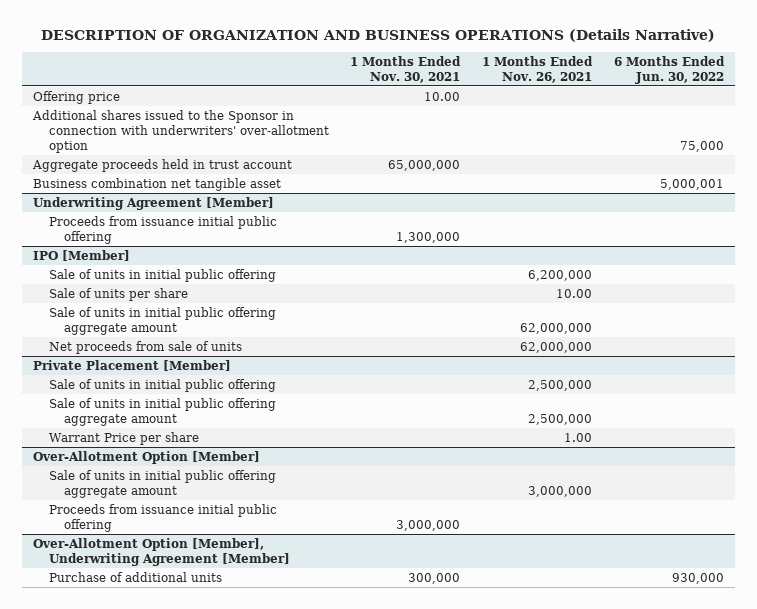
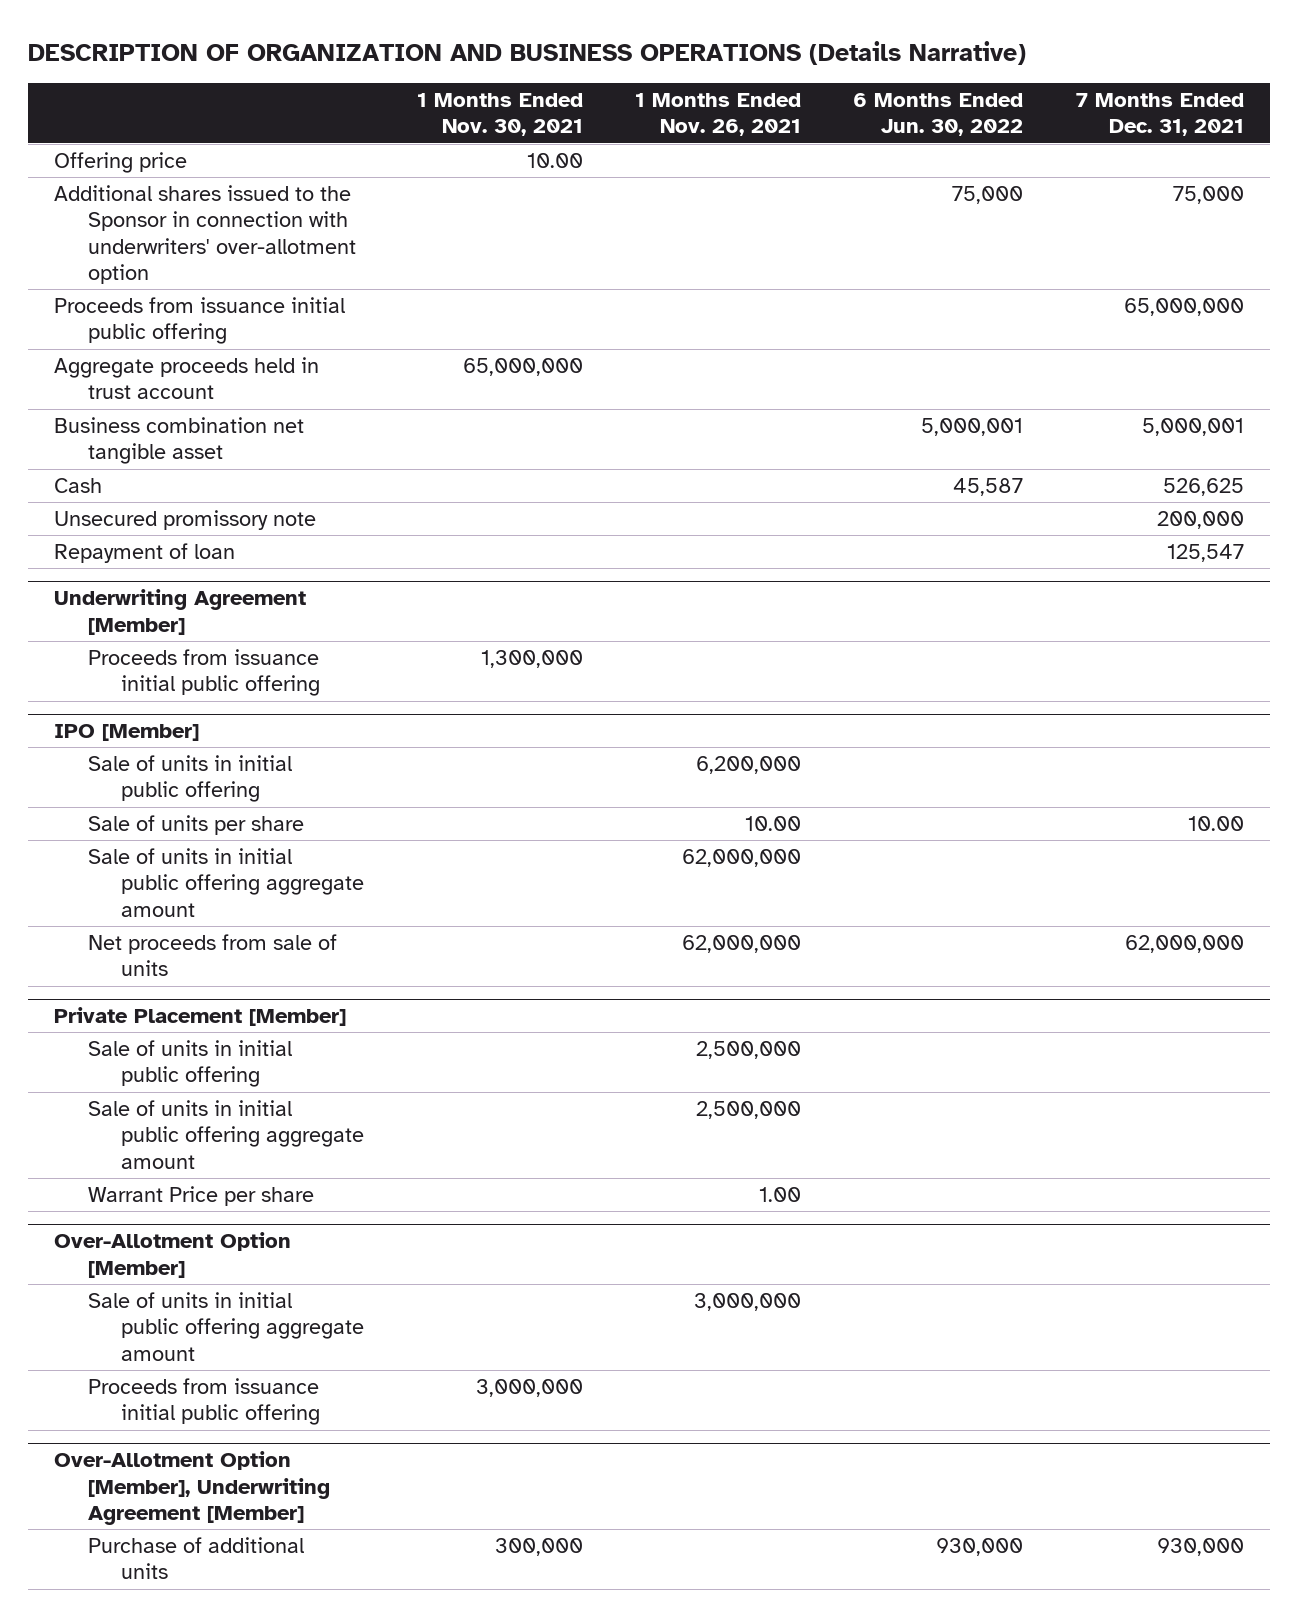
- | 1 Months Ended Nov. 30, 2021 | 1 Months Ended Nov. 26, 2021 | 6 Months Ended Jun. 30, 2022
+ | 1 Months Ended Nov. 30, 2021 | 1 Months Ended Nov. 26, 2021 | 6 Months Ended Jun. 30, 2022 | 7 Months Ended Dec. 31, 2021
+ Proceeds from issuance initial public offering | | | | 65,000,000
+ Cash | | | 45,587 | 526,625
+ Unsecured promissory note | | | | 200,000
+ Repayment of loan | | | | 125,547

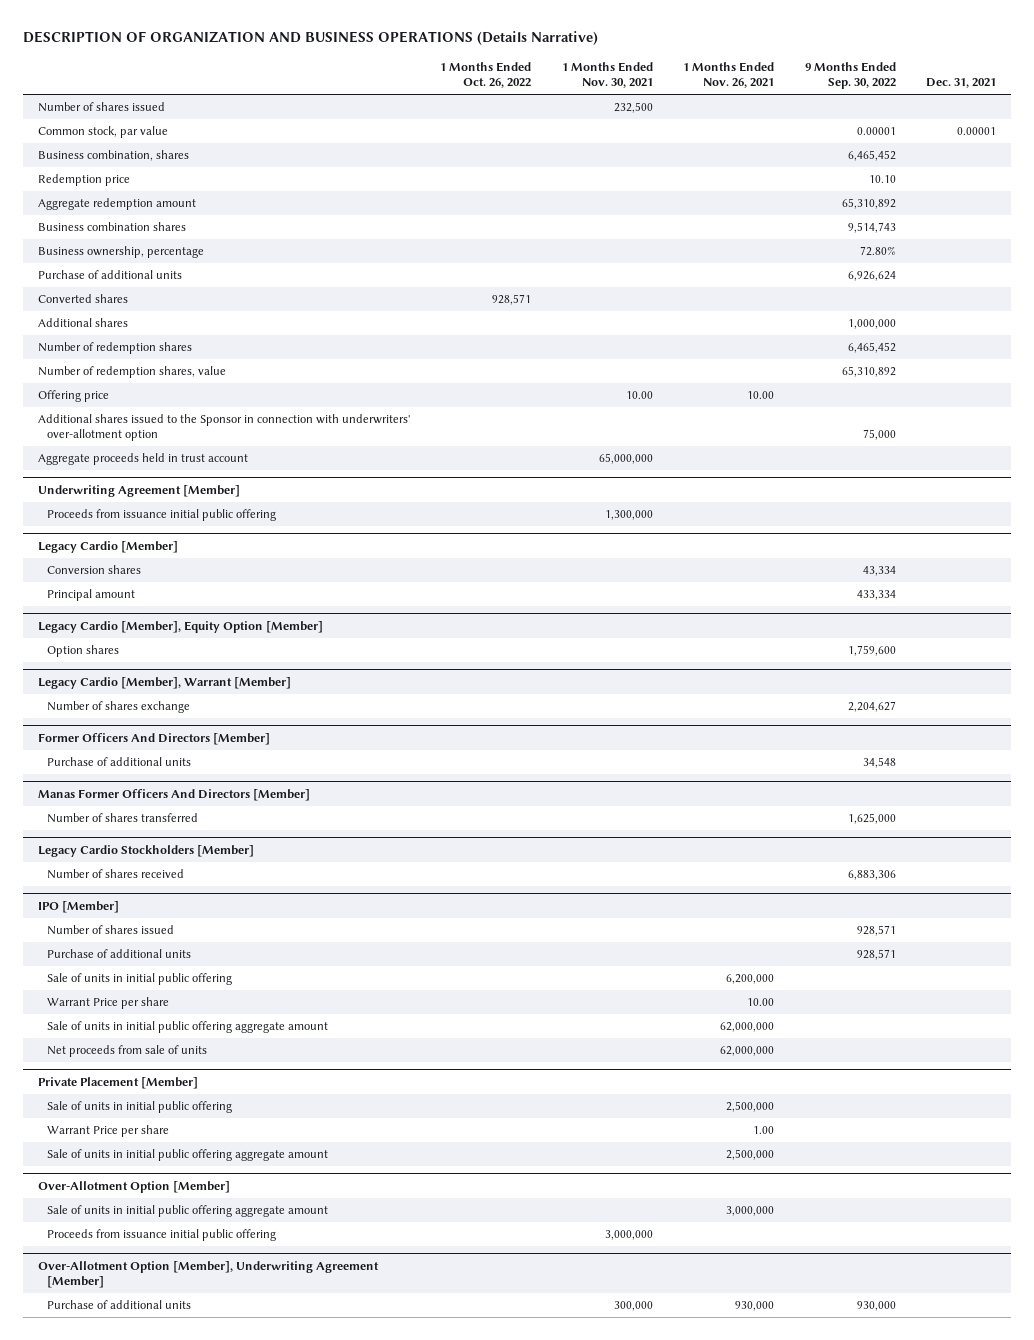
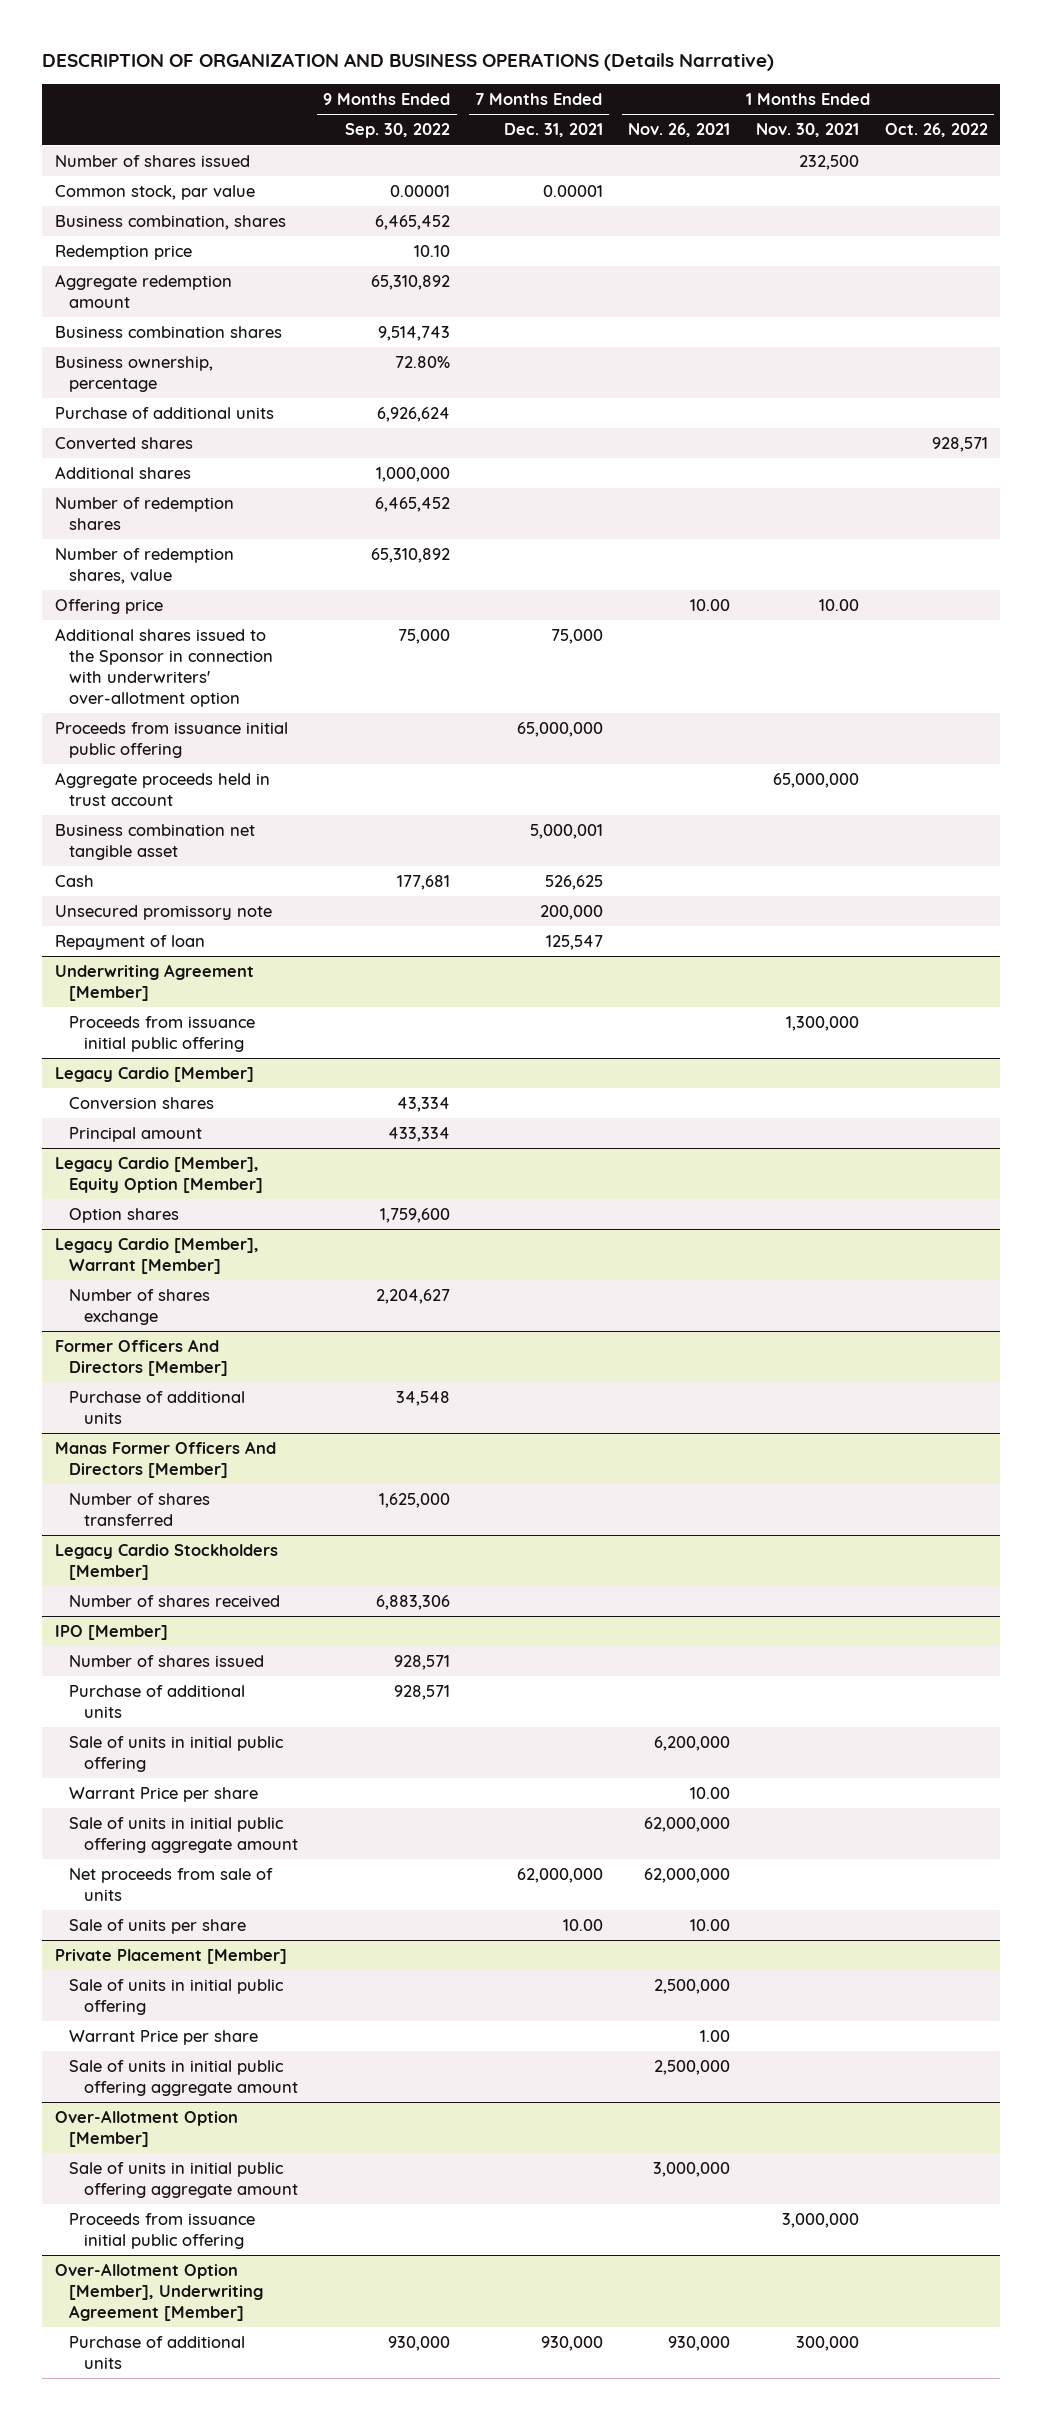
- | 1 Months Ended Oct. 26, 2022 | 1 Months Ended Nov. 30, 2021 | 1 Months Ended Nov. 26, 2021 | 9 Months Ended Sep. 30, 2022 | Dec. 31, 2021
+ | 9 Months Ended Sep. 30, 2022 | 7 Months Ended Dec. 31, 2021 | 1 Months Ended Nov. 26, 2021 | 1 Months Ended Nov. 30, 2021 | 1 Months Ended Oct. 26, 2022
+ Proceeds from issuance initial public offering | | 65,000,000 | | |
+ Business combination net tangible asset | | 5,000,001 | | |
+ Cash | 177,681 | 526,625 | | |
+ Unsecured promissory note | | 200,000 | | |
+ Repayment of loan | | 125,547 | | |
@ IPO [Member]
+ Sale of units per share | | 10.00 | 10.00 | |

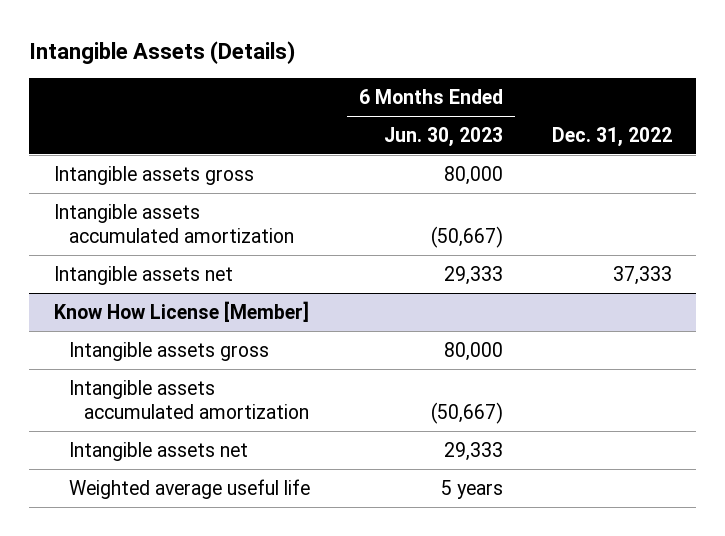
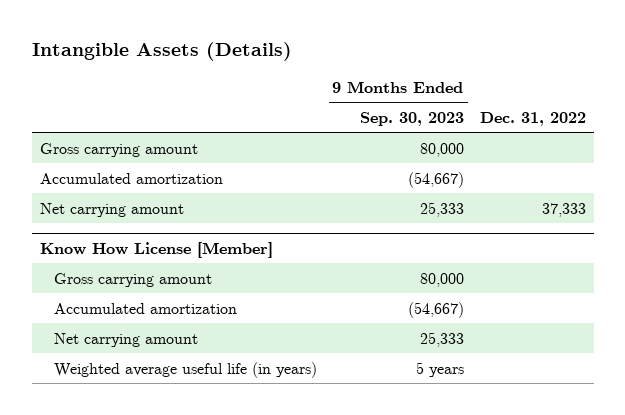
- | 6 Months Ended Jun. 30, 2023 | Dec. 31, 2022
+ | 9 Months Ended Sep. 30, 2023 | Dec. 31, 2022
- Intangible assets gross | 80,000 |
- Intangible assets accumulated amortization | (50,667) |
- Intangible assets net | 29,333 | 37,333
+ Gross carrying amount | 80,000 |
+ Accumulated amortization | (54,667) |
+ Net carrying amount | 25,333 | 37,333
@ Know How License [Member]
- Intangible assets gross | 80,000 |
- Intangible assets accumulated amortization | (50,667) |
- Intangible assets net | 29,333 |
- Weighted average useful life | 5 years |
+ Gross carrying amount | 80,000 |
+ Accumulated amortization | (54,667) |
+ Net carrying amount | 25,333 |
+ Weighted average useful life (in years) | 5 years |

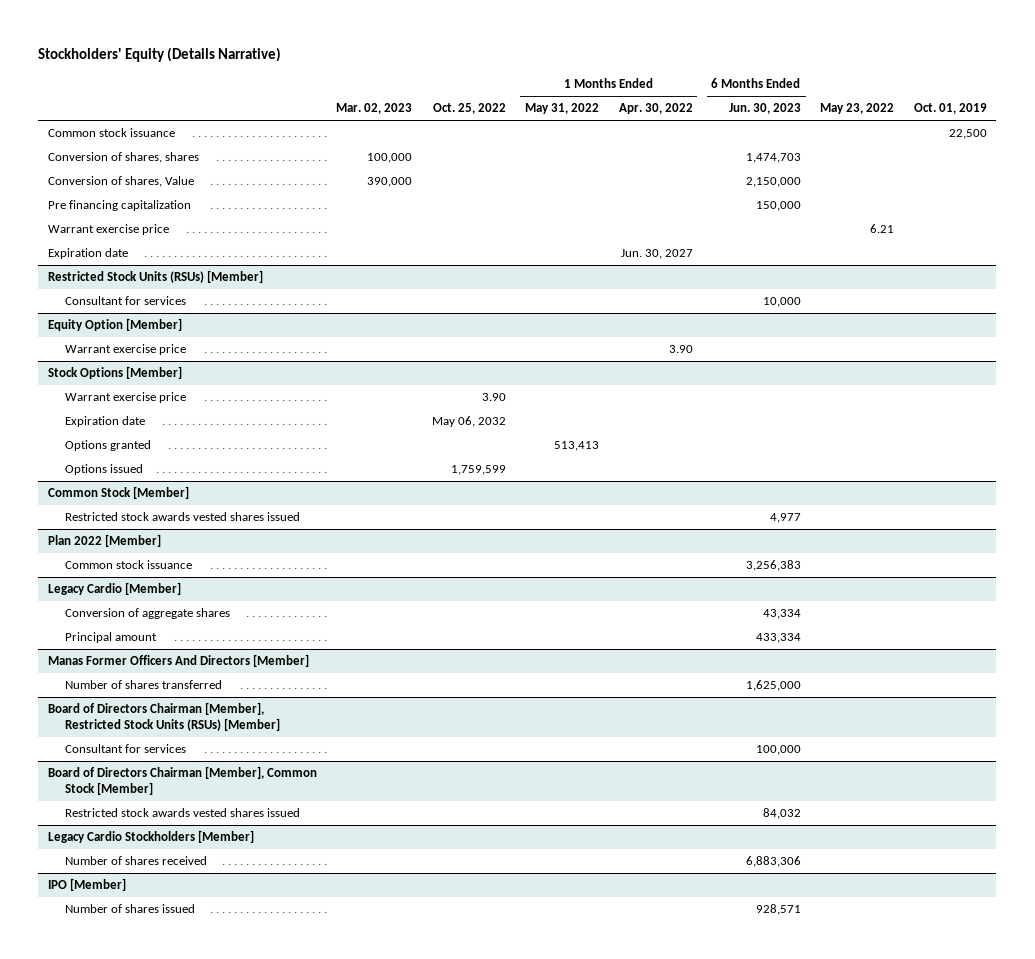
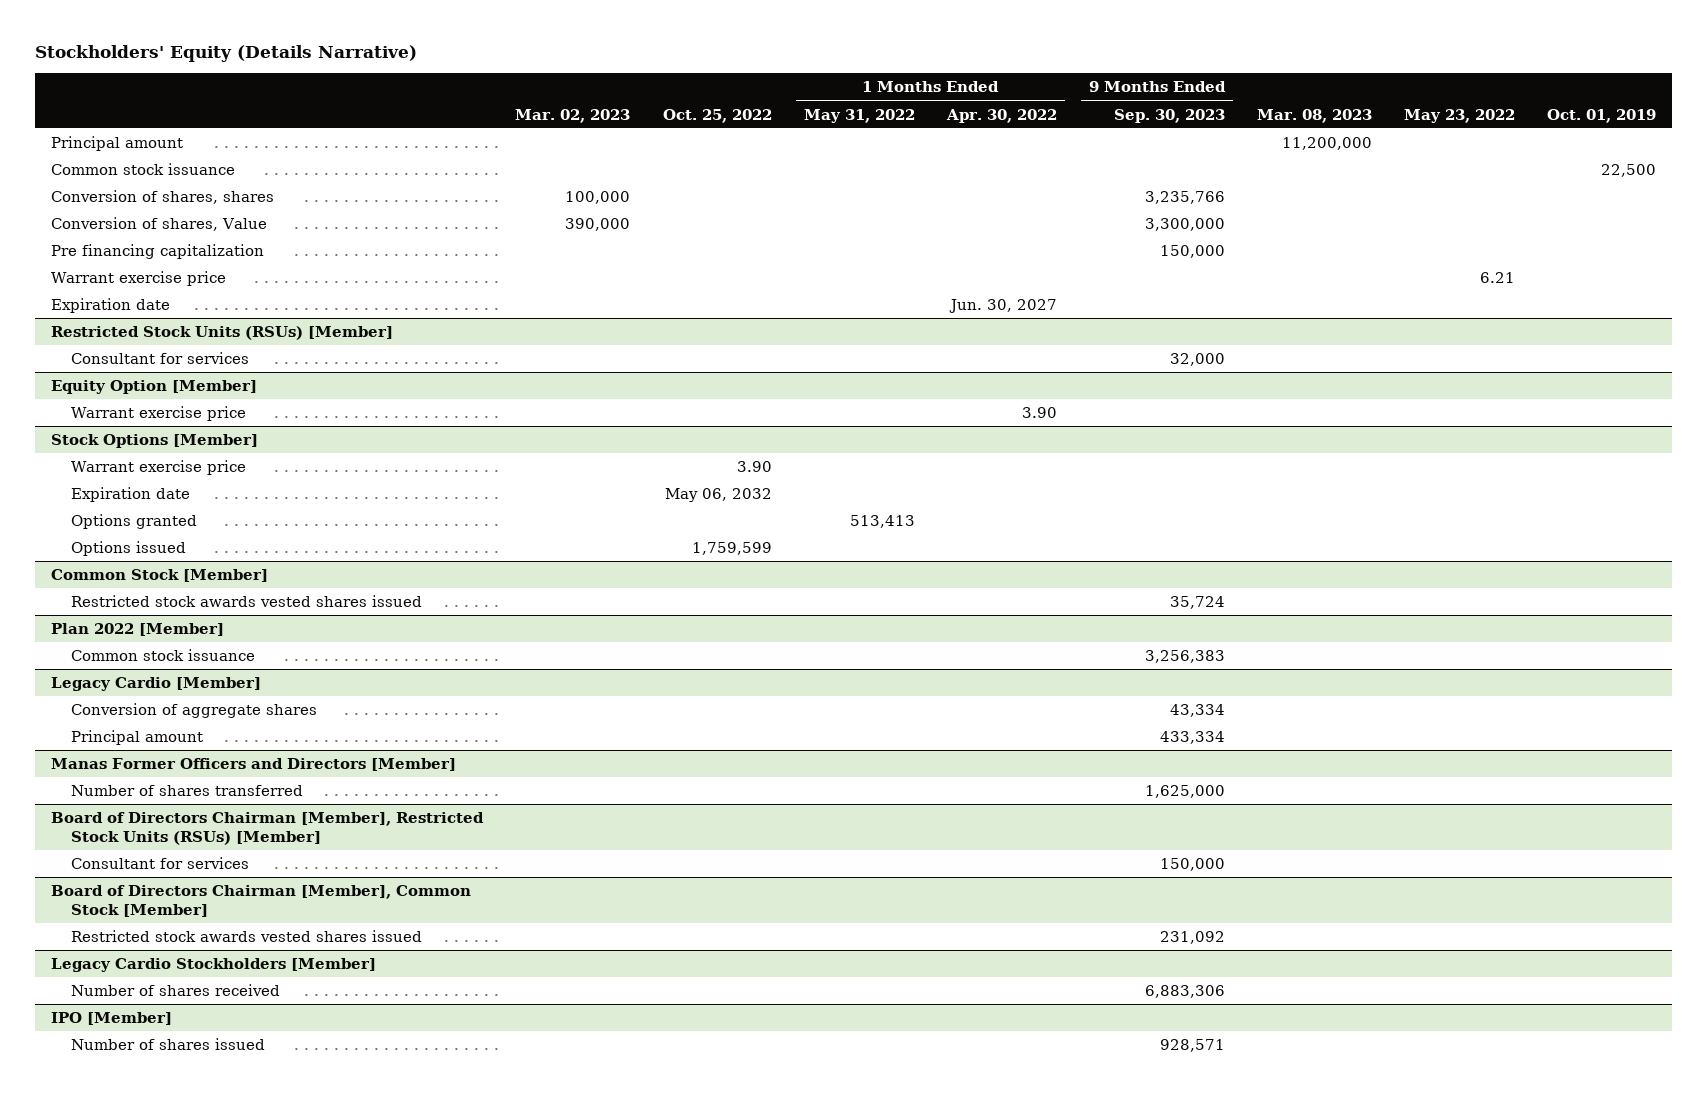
- | Mar. 02, 2023 | Oct. 25, 2022 | 1 Months Ended May 31, 2022 | 1 Months Ended Apr. 30, 2022 | 6 Months Ended Jun. 30, 2023 | May 23, 2022 | Oct. 01, 2019
+ | Mar. 02, 2023 | Oct. 25, 2022 | 1 Months Ended May 31, 2022 | 1 Months Ended Apr. 30, 2022 | 9 Months Ended Sep. 30, 2023 | Mar. 08, 2023 | May 23, 2022 | Oct. 01, 2019
+ Principal amount | | | | | | 11,200,000 | |
- Manas Former Officers And Directors [Member]
+ Manas Former Officers and Directors [Member]

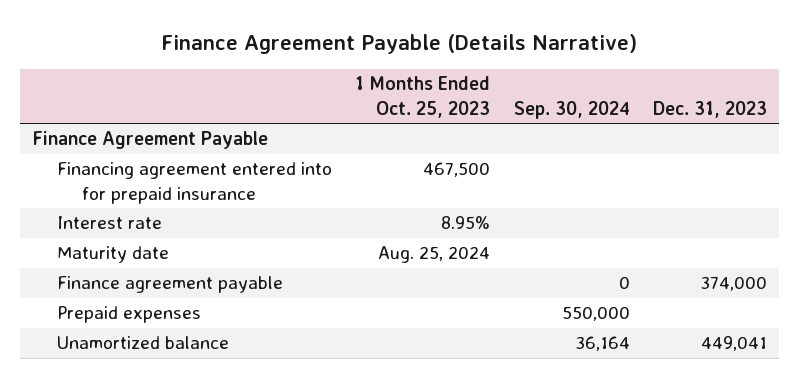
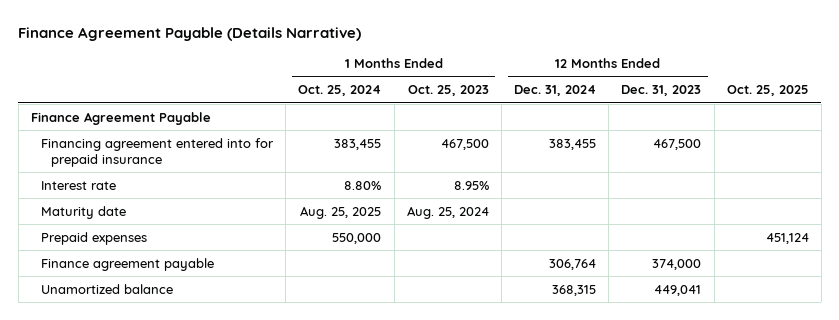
- | 1 Months Ended Oct. 25, 2023 | Sep. 30, 2024 | Dec. 31, 2023
+ | 1 Months Ended Oct. 25, 2024 | 1 Months Ended Oct. 25, 2023 | 12 Months Ended Dec. 31, 2024 | 12 Months Ended Dec. 31, 2023 | Oct. 25, 2025
moved down: Finance agreement payable | | | 306,764 | 374,000 |

